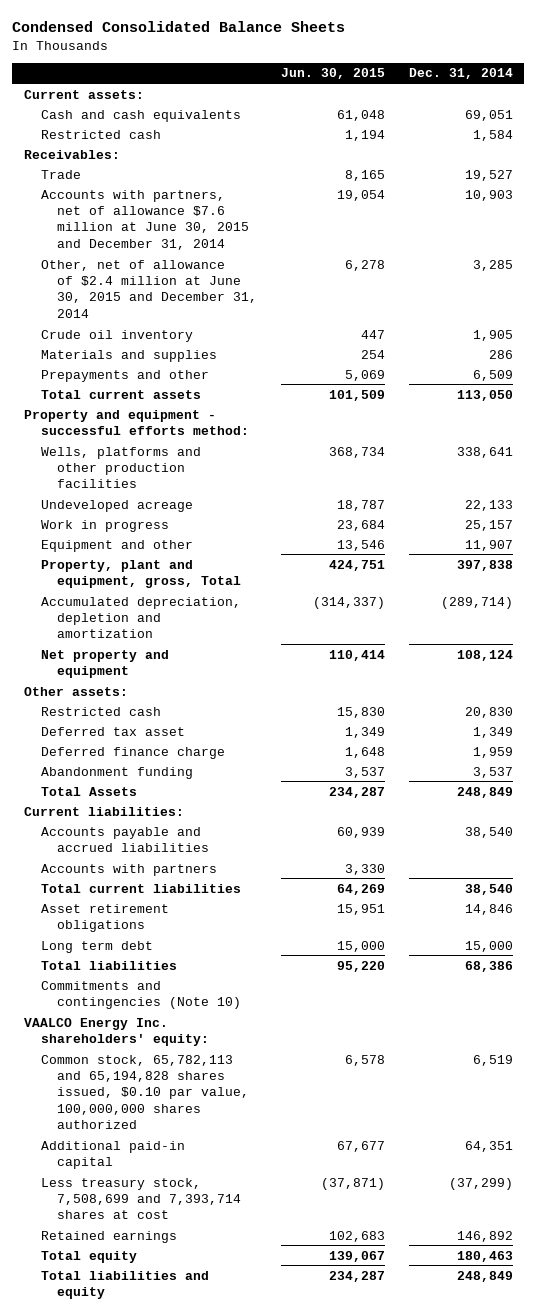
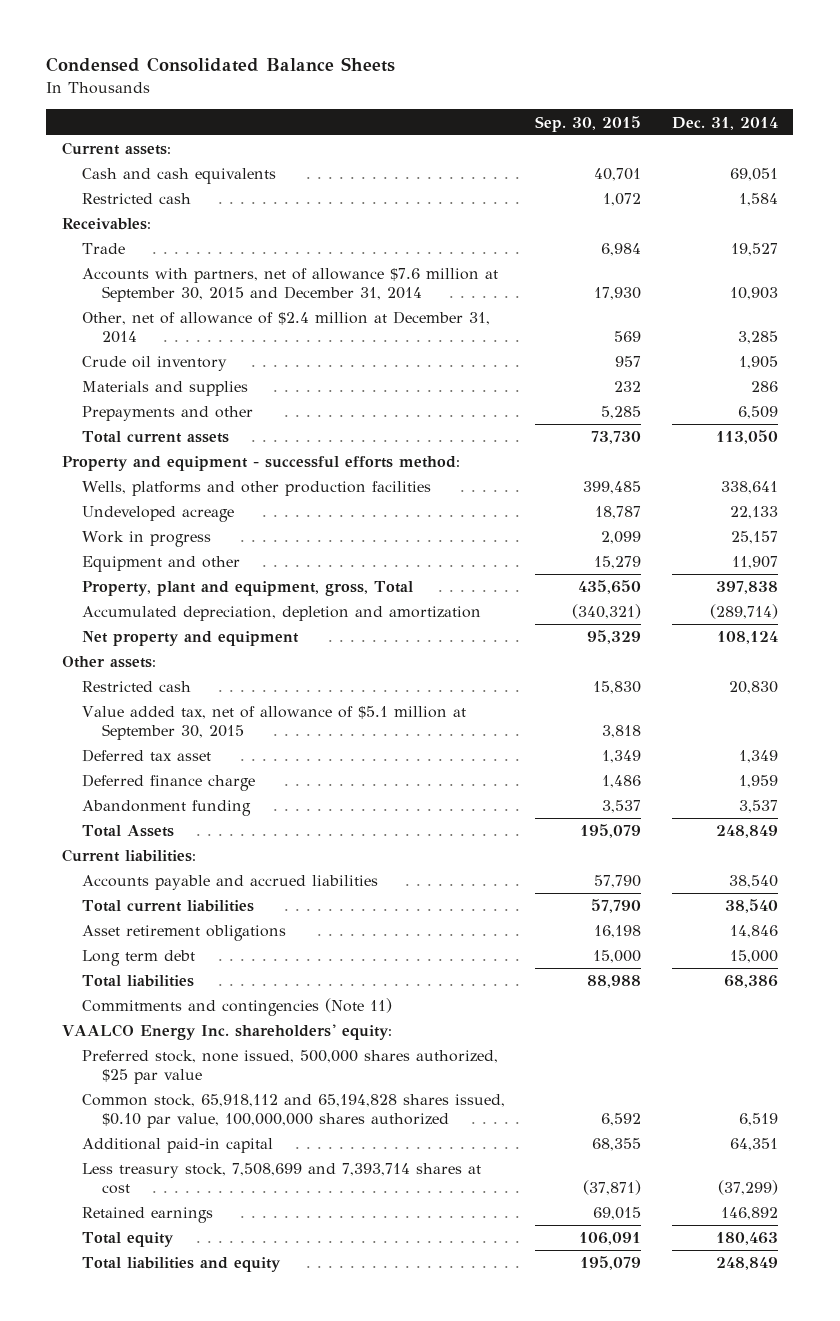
- | Jun. 30, 2015 | Dec. 31, 2014
+ | Sep. 30, 2015 | Dec. 31, 2014
- Accounts with partners, net of allowance $7.6 million at June 30, 2015 and December 31, 2014 | 19,054 | 10,903
- Other, net of allowance of $2.4 million at June 30, 2015 and December 31, 2014 | 6,278 | 3,285
+ Accounts with partners, net of allowance $7.6 million at September 30, 2015 and December 31, 2014 | 17,930 | 10,903
+ Other, net of allowance of $2.4 million at December 31, 2014 | 569 | 3,285
+ Value added tax, net of allowance of $5.1 million at September 30, 2015 | 3,818 |
- Accounts with partners | 3,330 |
- Commitments and contingencies (Note 10)
+ Commitments and contingencies (Note 11)
- Common stock, 65,782,113 and 65,194,828 shares issued, $0.10 par value, 100,000,000 shares authorized | 6,578 | 6,519
+ Preferred stock, none issued, 500,000 shares authorized, $25 par value
+ Common stock, 65,918,112 and 65,194,828 shares issued, $0.10 par value, 100,000,000 shares authorized | 6,592 | 6,519

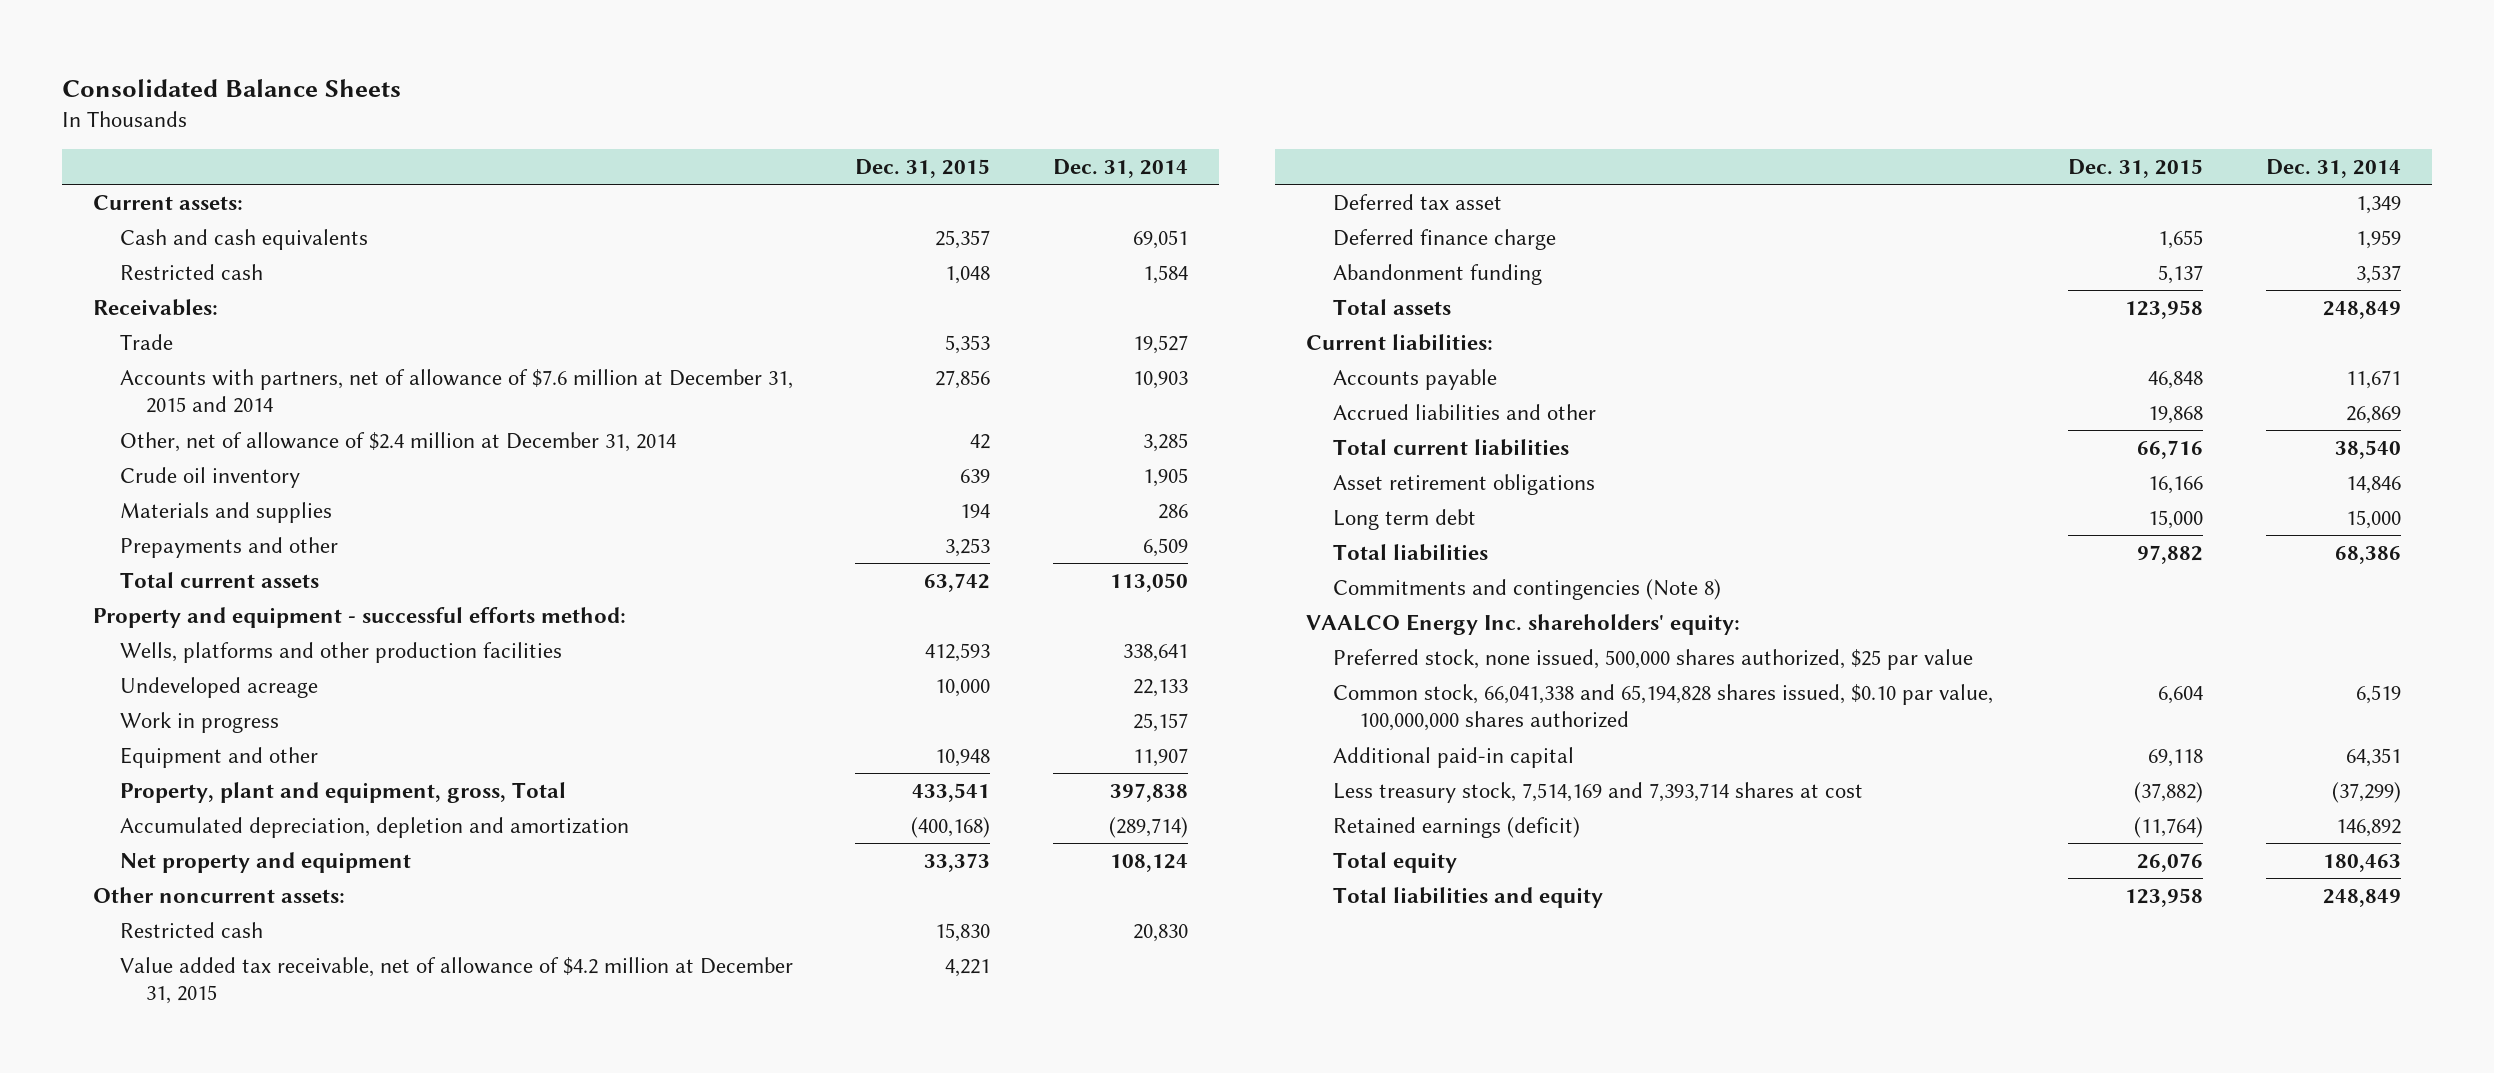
- Condensed Consolidated Balance Sheets
+ Consolidated Balance Sheets
- | Sep. 30, 2015 | Dec. 31, 2014
+ | Dec. 31, 2015 | Dec. 31, 2014
- Accounts with partners, net of allowance $7.6 million at September 30, 2015 and December 31, 2014 | 17,930 | 10,903
+ Accounts with partners, net of allowance of $7.6 million at December 31, 2015 and 2014 | 27,856 | 10,903
- Other assets:
+ Other noncurrent assets:
- Value added tax, net of allowance of $5.1 million at September 30, 2015 | 3,818 |
+ Value added tax receivable, net of allowance of $4.2 million at December 31, 2015 | 4,221 |
- Total Assets | 195,079 | 248,849
+ Total assets | 123,958 | 248,849
- Accounts payable and accrued liabilities | 57,790 | 38,540
+ Accounts payable | 46,848 | 11,671
+ Accrued liabilities and other | 19,868 | 26,869
- Commitments and contingencies (Note 11)
+ Commitments and contingencies (Note 8)
- Common stock, 65,918,112 and 65,194,828 shares issued, $0.10 par value, 100,000,000 shares authorized | 6,592 | 6,519
+ Common stock, 66,041,338 and 65,194,828 shares issued, $0.10 par value, 100,000,000 shares authorized | 6,604 | 6,519
- Less treasury stock, 7,508,699 and 7,393,714 shares at cost | (37,871) | (37,299)
- Retained earnings | 69,015 | 146,892
+ Less treasury stock, 7,514,169 and 7,393,714 shares at cost | (37,882) | (37,299)
+ Retained earnings (deficit) | (11,764) | 146,892

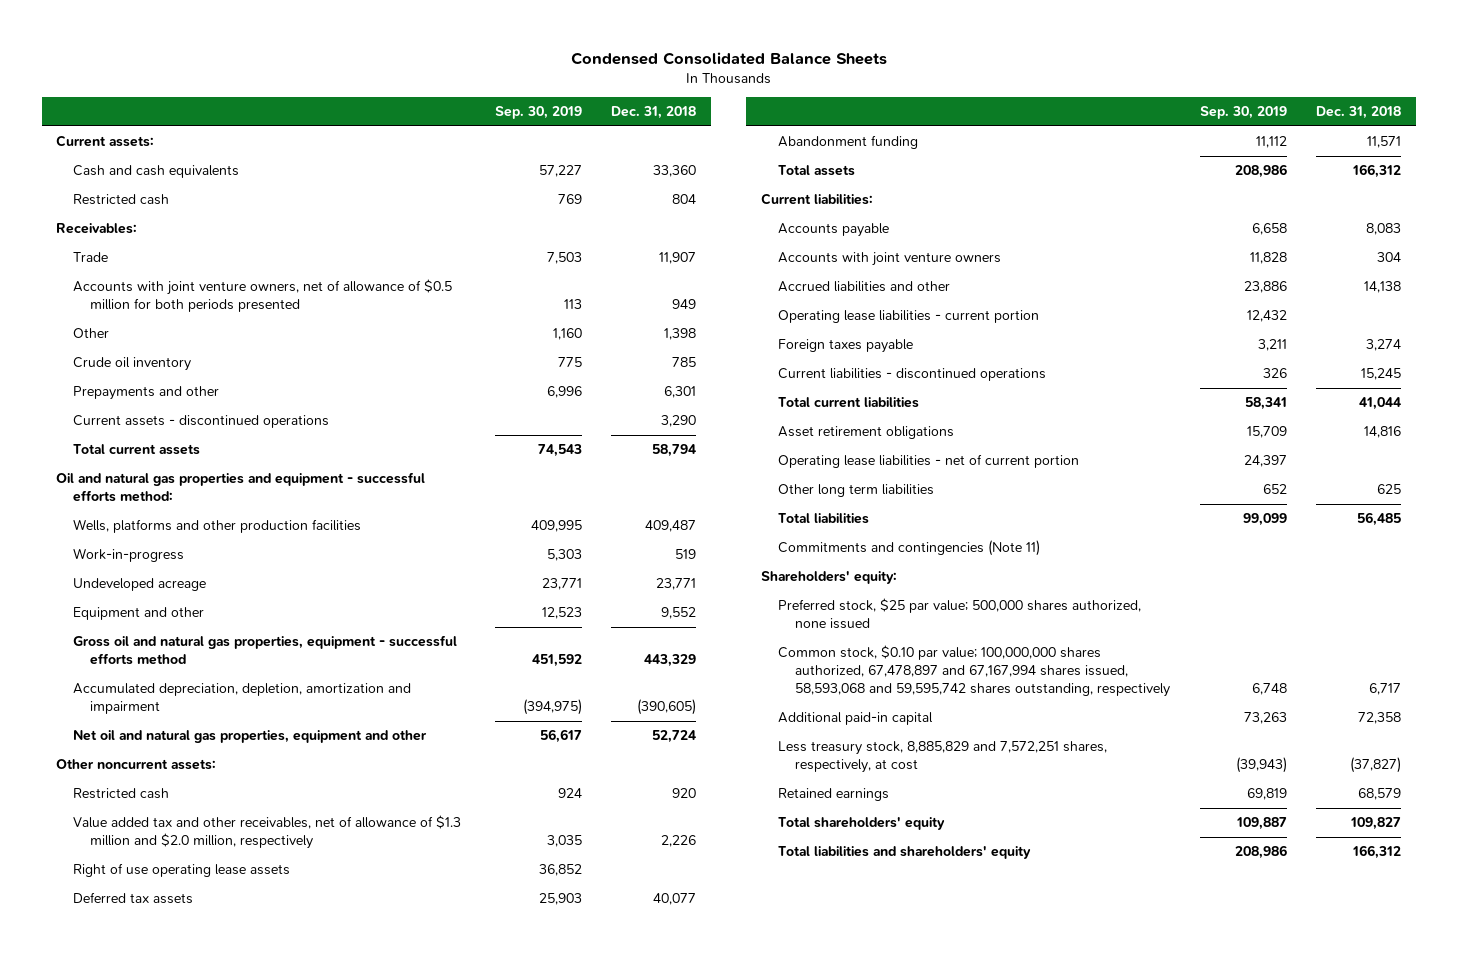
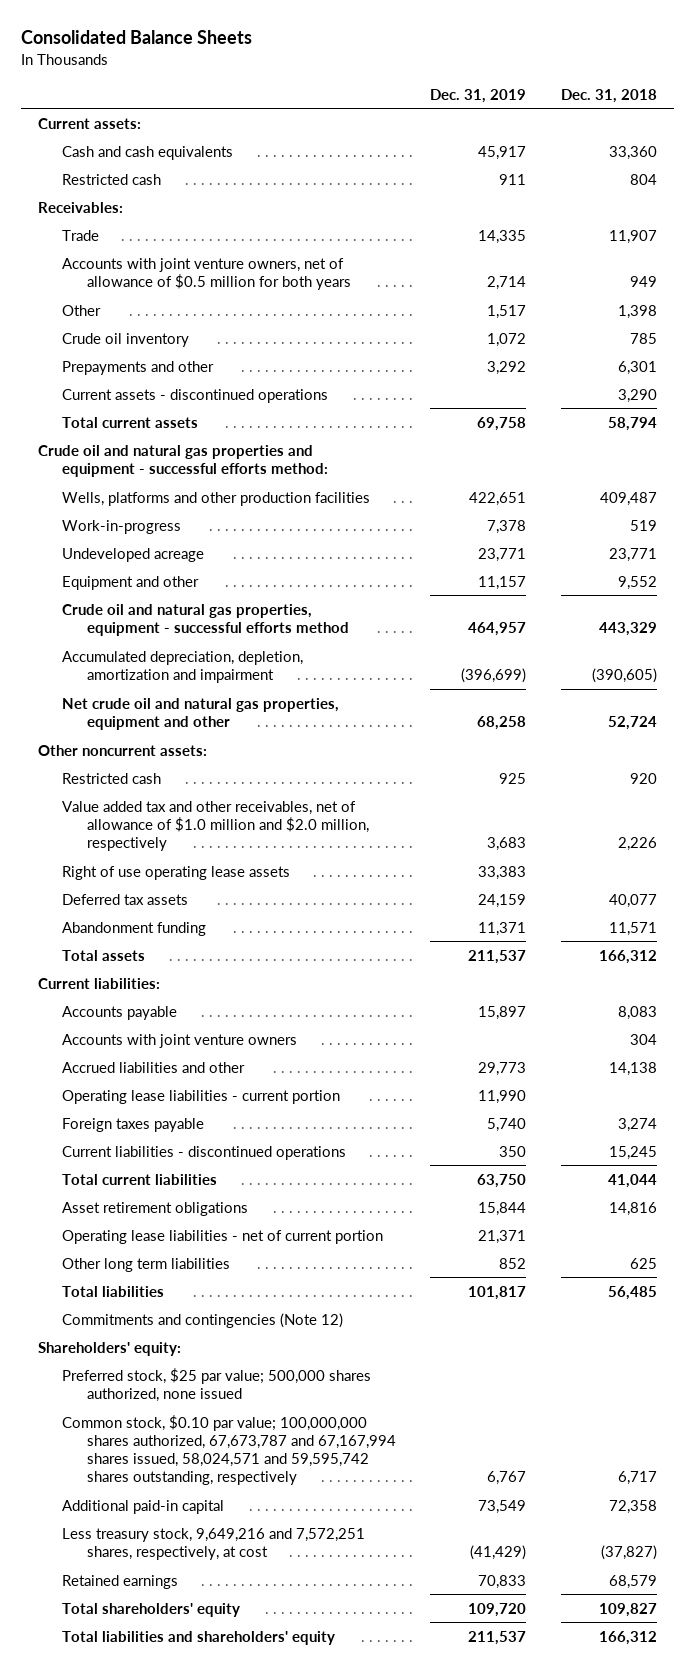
- Condensed Consolidated Balance Sheets
+ Consolidated Balance Sheets
- | Sep. 30, 2019 | Dec. 31, 2018
+ | Dec. 31, 2019 | Dec. 31, 2018
- Accounts with joint venture owners, net of allowance of $0.5 million for both periods presented | 113 | 949
+ Accounts with joint venture owners, net of allowance of $0.5 million for both years | 2,714 | 949
- Oil and natural gas properties and equipment - successful efforts method:
+ Crude oil and natural gas properties and equipment - successful efforts method:
- Gross oil and natural gas properties, equipment - successful efforts method | 451,592 | 443,329
+ Crude oil and natural gas properties, equipment - successful efforts method | 464,957 | 443,329
- Net oil and natural gas properties, equipment and other | 56,617 | 52,724
+ Net crude oil and natural gas properties, equipment and other | 68,258 | 52,724
- Value added tax and other receivables, net of allowance of $1.3 million and $2.0 million, respectively | 3,035 | 2,226
+ Value added tax and other receivables, net of allowance of $1.0 million and $2.0 million, respectively | 3,683 | 2,226
- Commitments and contingencies (Note 11)
+ Commitments and contingencies (Note 12)
- Common stock, $0.10 par value; 100,000,000 shares authorized, 67,478,897 and 67,167,994 shares issued, 58,593,068 and 59,595,742 shares outstanding, respectively | 6,748 | 6,717
+ Common stock, $0.10 par value; 100,000,000 shares authorized, 67,673,787 and 67,167,994 shares issued, 58,024,571 and 59,595,742 shares outstanding, respectively | 6,767 | 6,717
- Less treasury stock, 8,885,829 and 7,572,251 shares, respectively, at cost | (39,943) | (37,827)
+ Less treasury stock, 9,649,216 and 7,572,251 shares, respectively, at cost | (41,429) | (37,827)

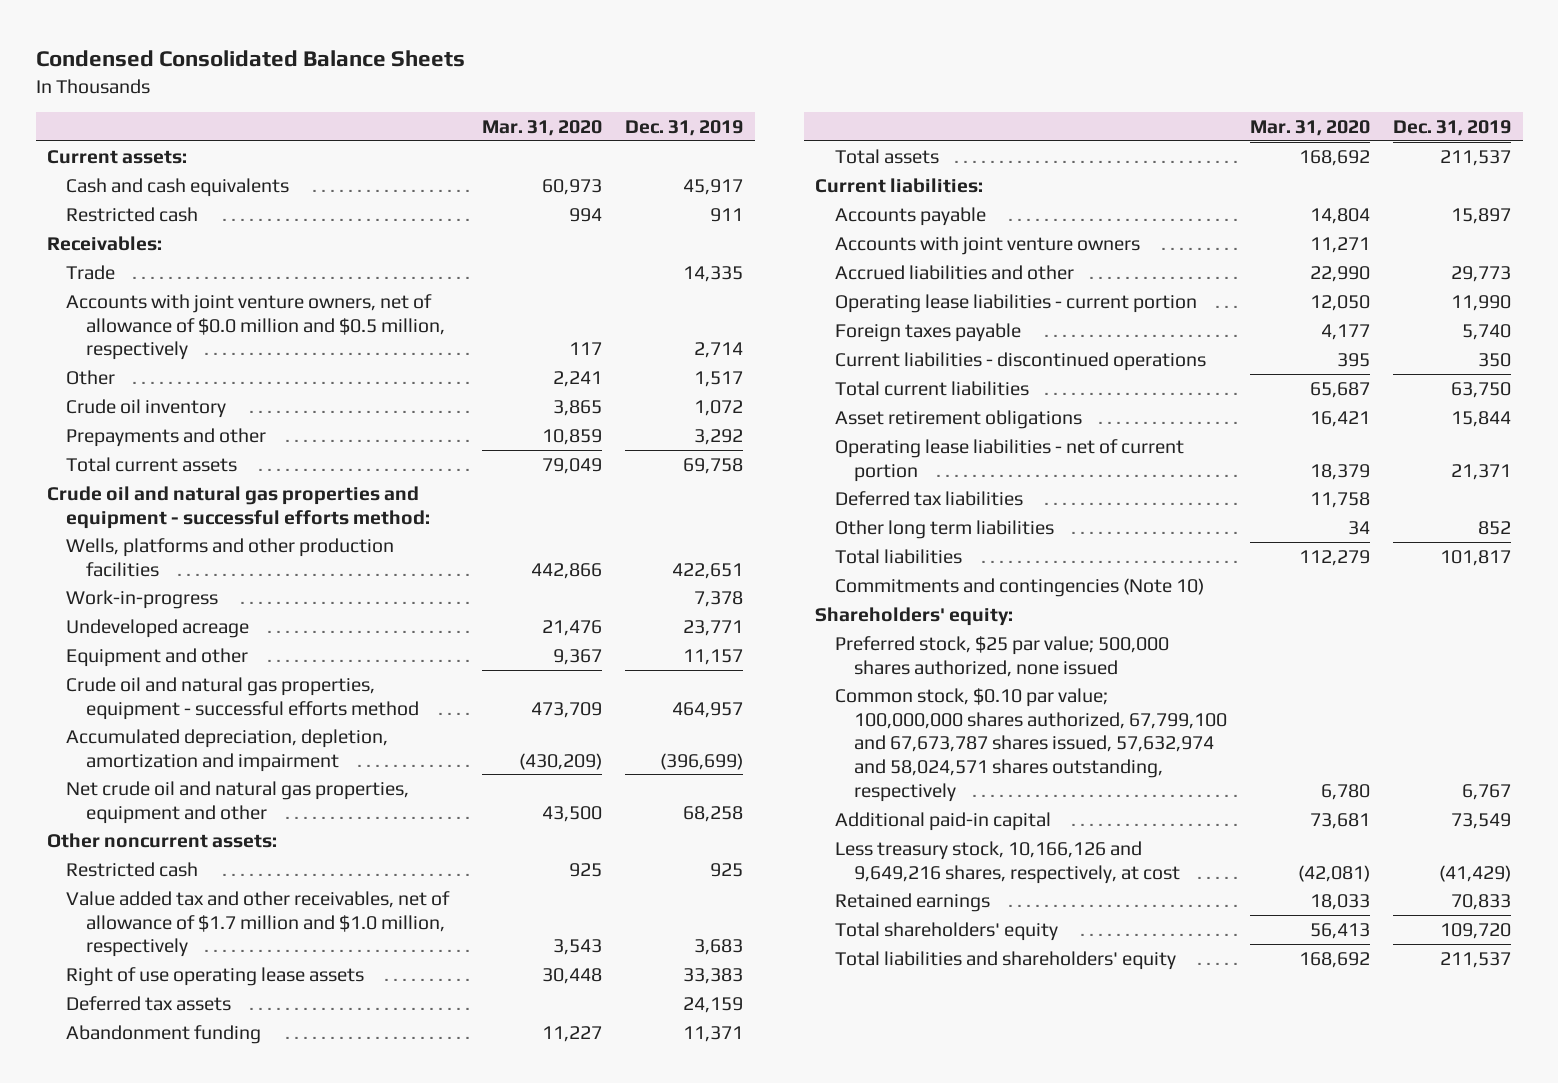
- Consolidated Balance Sheets
+ Condensed Consolidated Balance Sheets
- | Dec. 31, 2019 | Dec. 31, 2018
+ | Mar. 31, 2020 | Dec. 31, 2019
- Accounts with joint venture owners, net of allowance of $0.5 million for both years | 2,714 | 949
+ Accounts with joint venture owners, net of allowance of $0.0 million and $0.5 million, respectively | 117 | 2,714
- Current assets - discontinued operations | | 3,290
- Value added tax and other receivables, net of allowance of $1.0 million and $2.0 million, respectively | 3,683 | 2,226
+ Value added tax and other receivables, net of allowance of $1.7 million and $1.0 million, respectively | 3,543 | 3,683
+ Deferred tax liabilities | 11,758 |
- Commitments and contingencies (Note 12)
+ Commitments and contingencies (Note 10)
- Common stock, $0.10 par value; 100,000,000 shares authorized, 67,673,787 and 67,167,994 shares issued, 58,024,571 and 59,595,742 shares outstanding, respectively | 6,767 | 6,717
+ Common stock, $0.10 par value; 100,000,000 shares authorized, 67,799,100 and 67,673,787 shares issued, 57,632,974 and 58,024,571 shares outstanding, respectively | 6,780 | 6,767
- Less treasury stock, 9,649,216 and 7,572,251 shares, respectively, at cost | (41,429) | (37,827)
+ Less treasury stock, 10,166,126 and 9,649,216 shares, respectively, at cost | (42,081) | (41,429)

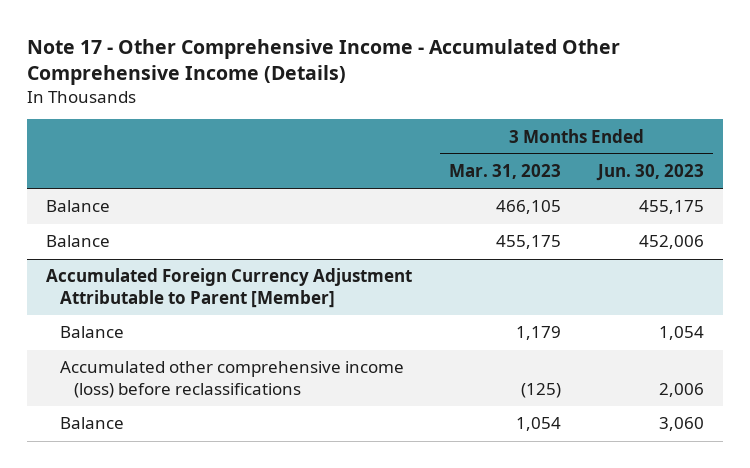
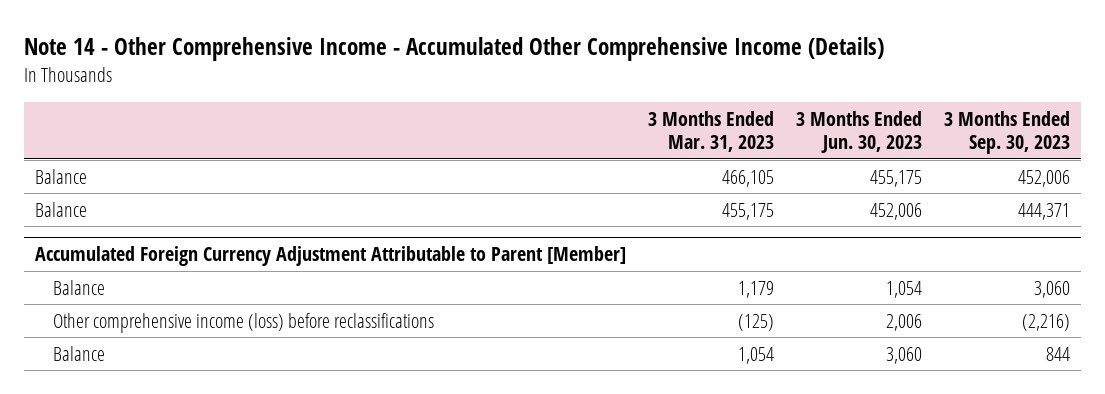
- Note 17 - Other Comprehensive Income - Accumulated Other Comprehensive Income (Details)
+ Note 14 - Other Comprehensive Income - Accumulated Other Comprehensive Income (Details)
- | 3 Months Ended Mar. 31, 2023 | 3 Months Ended Jun. 30, 2023
+ | 3 Months Ended Mar. 31, 2023 | 3 Months Ended Jun. 30, 2023 | 3 Months Ended Sep. 30, 2023
@ Accumulated Foreign Currency Adjustment Attributable to Parent [Member]
- Accumulated other comprehensive income (loss) before reclassifications | (125) | 2,006
+ Other comprehensive income (loss) before reclassifications | (125) | 2,006 | (2,216)

